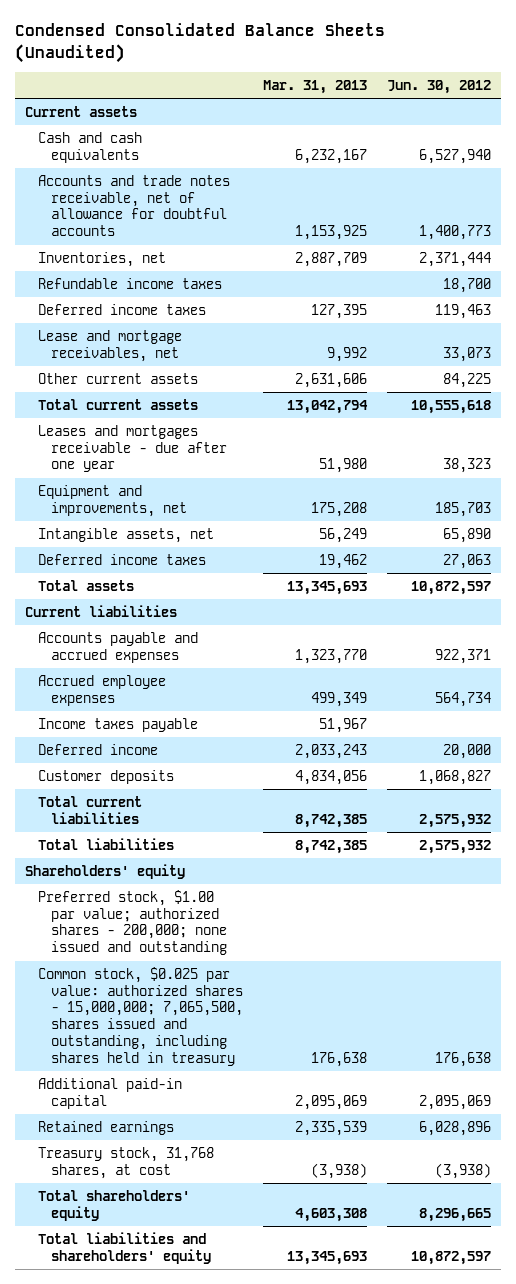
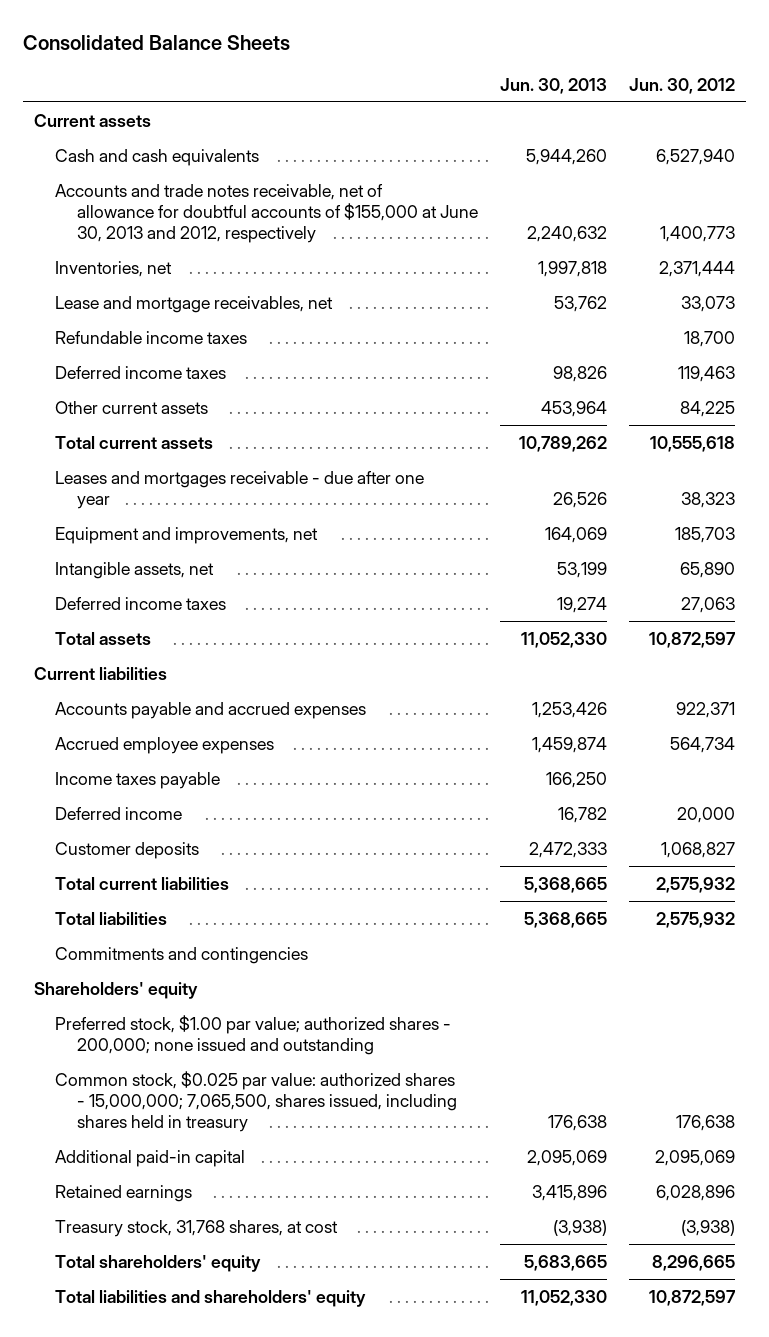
- Condensed Consolidated Balance Sheets (Unaudited)
+ Consolidated Balance Sheets
- | Mar. 31, 2013 | Jun. 30, 2012
+ | Jun. 30, 2013 | Jun. 30, 2012
- Accounts and trade notes receivable, net of allowance for doubtful accounts | 1,153,925 | 1,400,773
+ Accounts and trade notes receivable, net of allowance for doubtful accounts of $155,000 at June 30, 2013 and 2012, respectively | 2,240,632 | 1,400,773
moved up: Lease and mortgage receivables, net | 53,762 | 33,073
+ Commitments and contingencies
- Common stock, $0.025 par value: authorized shares - 15,000,000; 7,065,500, shares issued and outstanding, including shares held in treasury | 176,638 | 176,638
+ Common stock, $0.025 par value: authorized shares - 15,000,000; 7,065,500, shares issued, including shares held in treasury | 176,638 | 176,638

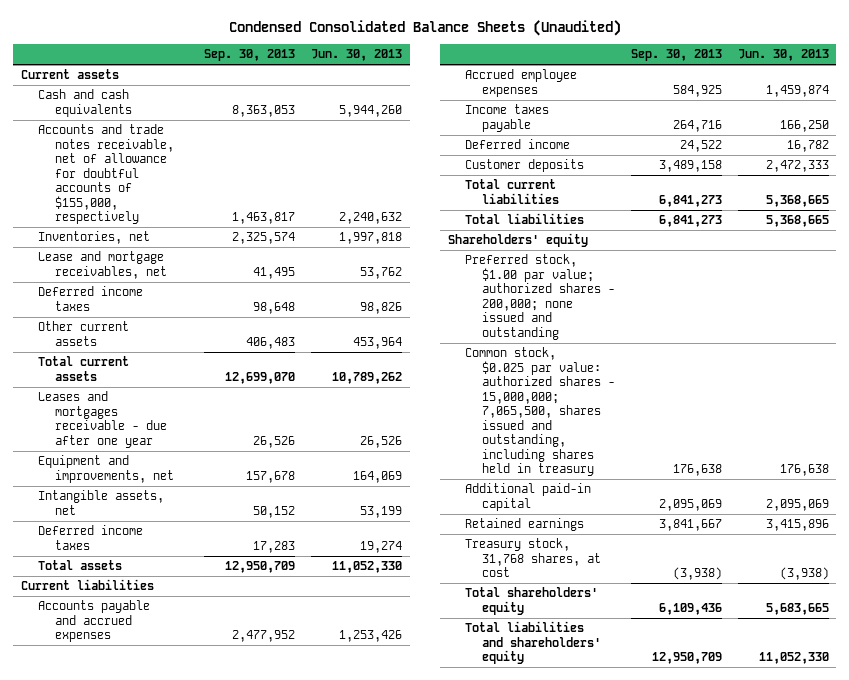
- Consolidated Balance Sheets
+ Condensed Consolidated Balance Sheets (Unaudited)
- | Jun. 30, 2013 | Jun. 30, 2012
+ | Sep. 30, 2013 | Jun. 30, 2013
- Accounts and trade notes receivable, net of allowance for doubtful accounts of $155,000 at June 30, 2013 and 2012, respectively | 2,240,632 | 1,400,773
+ Accounts and trade notes receivable, net of allowance for doubtful accounts of $155,000, respectively | 1,463,817 | 2,240,632
- Refundable income taxes | | 18,700
- Commitments and contingencies
- Common stock, $0.025 par value: authorized shares - 15,000,000; 7,065,500, shares issued, including shares held in treasury | 176,638 | 176,638
+ Common stock, $0.025 par value: authorized shares - 15,000,000; 7,065,500, shares issued and outstanding, including shares held in treasury | 176,638 | 176,638

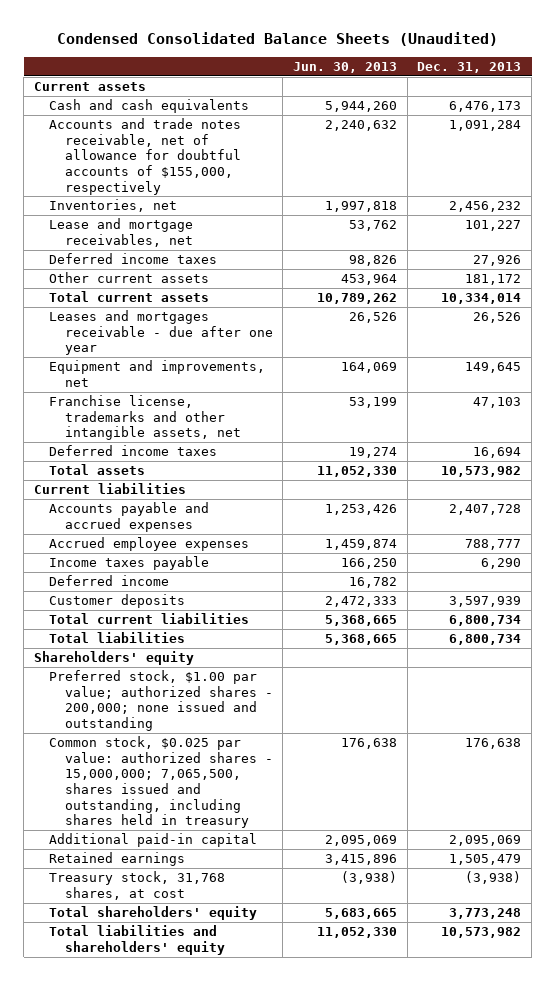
- | Sep. 30, 2013 | Jun. 30, 2013
+ | Jun. 30, 2013 | Dec. 31, 2013
- Intangible assets, net | 50,152 | 53,199
+ Franchise license, trademarks and other intangible assets, net | 53,199 | 47,103

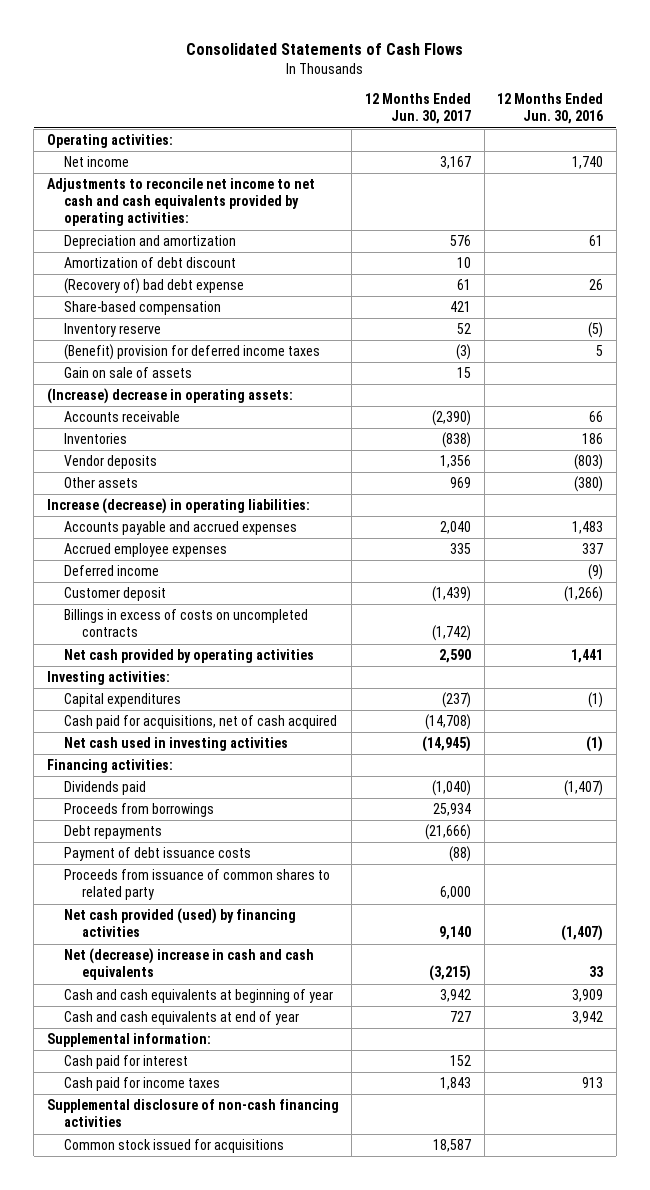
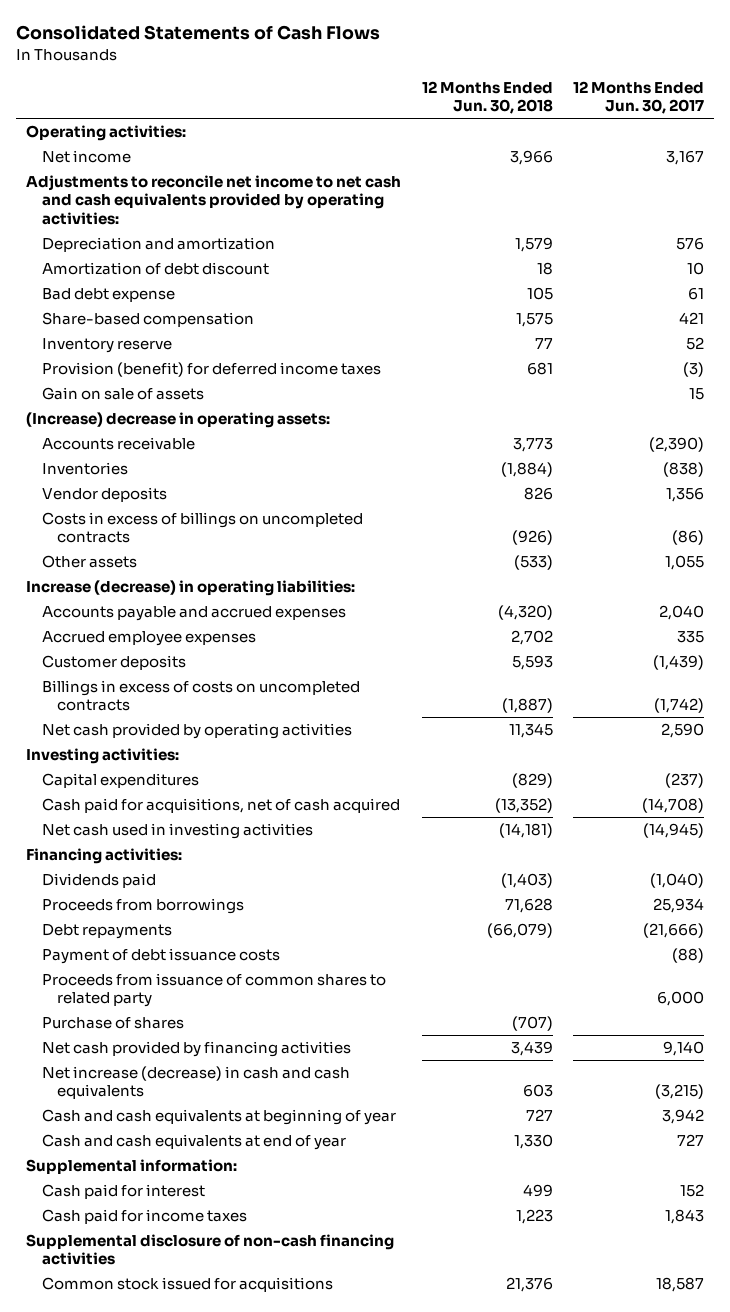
- | 12 Months Ended Jun. 30, 2017 | 12 Months Ended Jun. 30, 2016
+ | 12 Months Ended Jun. 30, 2018 | 12 Months Ended Jun. 30, 2017
- (Recovery of) bad debt expense | 61 | 26
+ Bad debt expense | 105 | 61
- (Benefit) provision for deferred income taxes | (3) | 5
+ Provision (benefit) for deferred income taxes | 681 | (3)
- Other assets | 969 | (380)
+ Costs in excess of billings on uncompleted contracts | (926) | (86)
+ Other assets | (533) | 1,055
- Deferred income | | (9)
- Customer deposit | (1,439) | (1,266)
+ Customer deposits | 5,593 | (1,439)
- Net cash provided (used) by financing activities | 9,140 | (1,407)
- Net (decrease) increase in cash and cash equivalents | (3,215) | 33
+ Purchase of shares | (707) |
+ Net cash provided by financing activities | 3,439 | 9,140
+ Net increase (decrease) in cash and cash equivalents | 603 | (3,215)

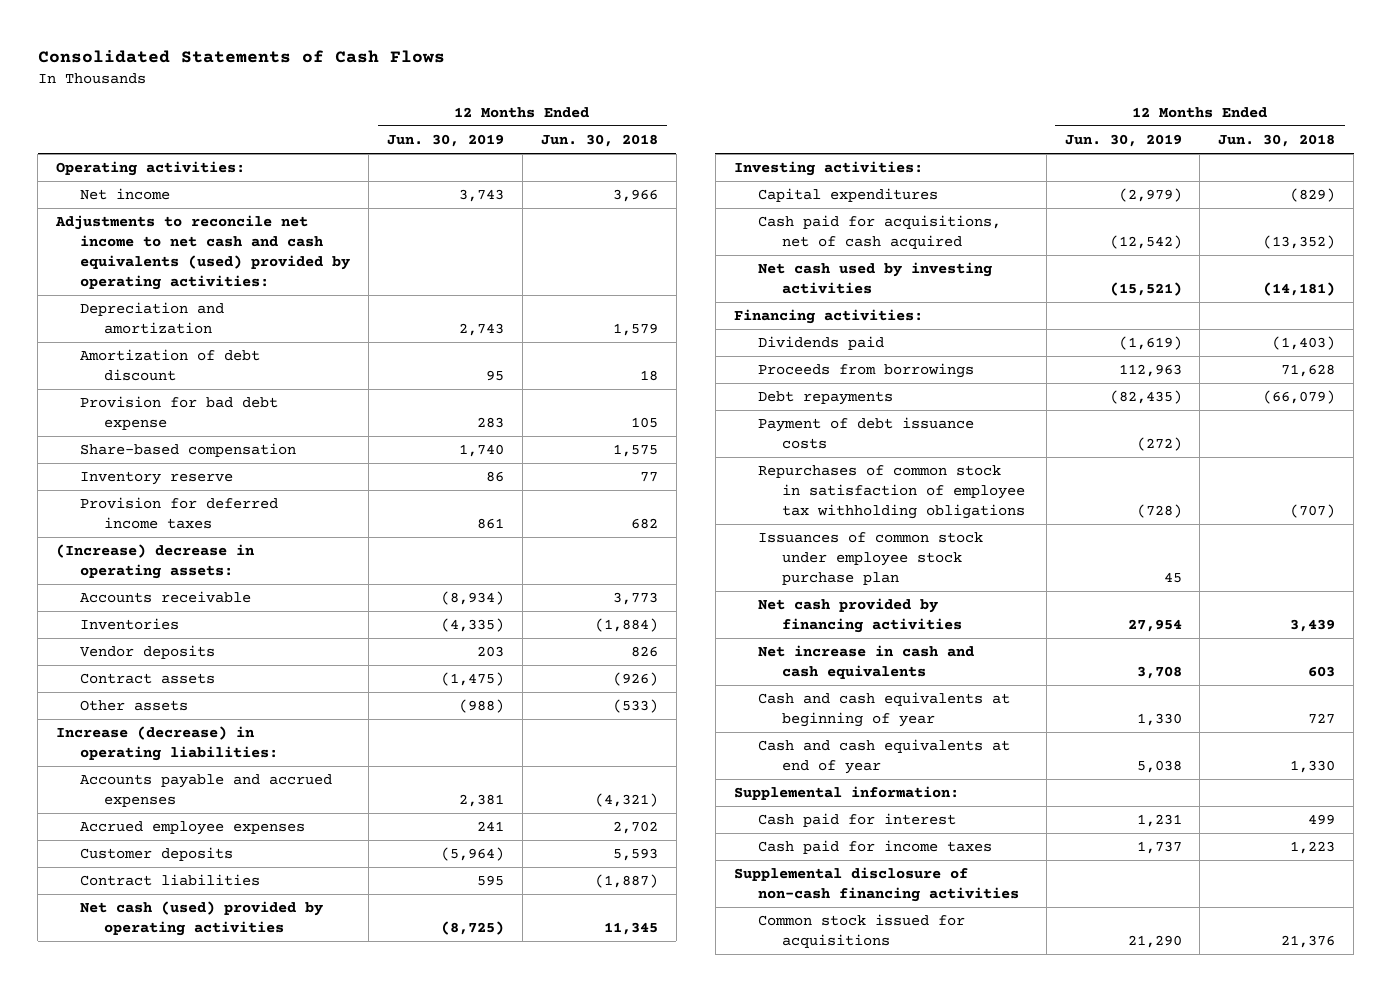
- | 12 Months Ended Jun. 30, 2018 | 12 Months Ended Jun. 30, 2017
+ | 12 Months Ended Jun. 30, 2019 | 12 Months Ended Jun. 30, 2018
- Adjustments to reconcile net income to net cash and cash equivalents provided by operating activities:
+ Adjustments to reconcile net income to net cash and cash equivalents (used) provided by operating activities:
- Bad debt expense | 105 | 61
+ Provision for bad debt expense | 283 | 105
- Provision (benefit) for deferred income taxes | 681 | (3)
- Gain on sale of assets | | 15
+ Provision for deferred income taxes | 861 | 682
- Costs in excess of billings on uncompleted contracts | (926) | (86)
+ Contract assets | (1,475) | (926)
- Accounts payable and accrued expenses | (4,320) | 2,040
+ Accounts payable and accrued expenses | 2,381 | (4,321)
- Billings in excess of costs on uncompleted contracts | (1,887) | (1,742)
- Net cash provided by operating activities | 11,345 | 2,590
+ Contract liabilities | 595 | (1,887)
+ Net cash (used) provided by operating activities | (8,725) | 11,345
- Net cash used in investing activities | (14,181) | (14,945)
+ Net cash used by investing activities | (15,521) | (14,181)
- Proceeds from issuance of common shares to related party | | 6,000
- Purchase of shares | (707) |
+ Repurchases of common stock in satisfaction of employee tax withholding obligations | (728) | (707)
+ Issuances of common stock under employee stock purchase plan | 45 |
- Net increase (decrease) in cash and cash equivalents | 603 | (3,215)
+ Net increase in cash and cash equivalents | 3,708 | 603

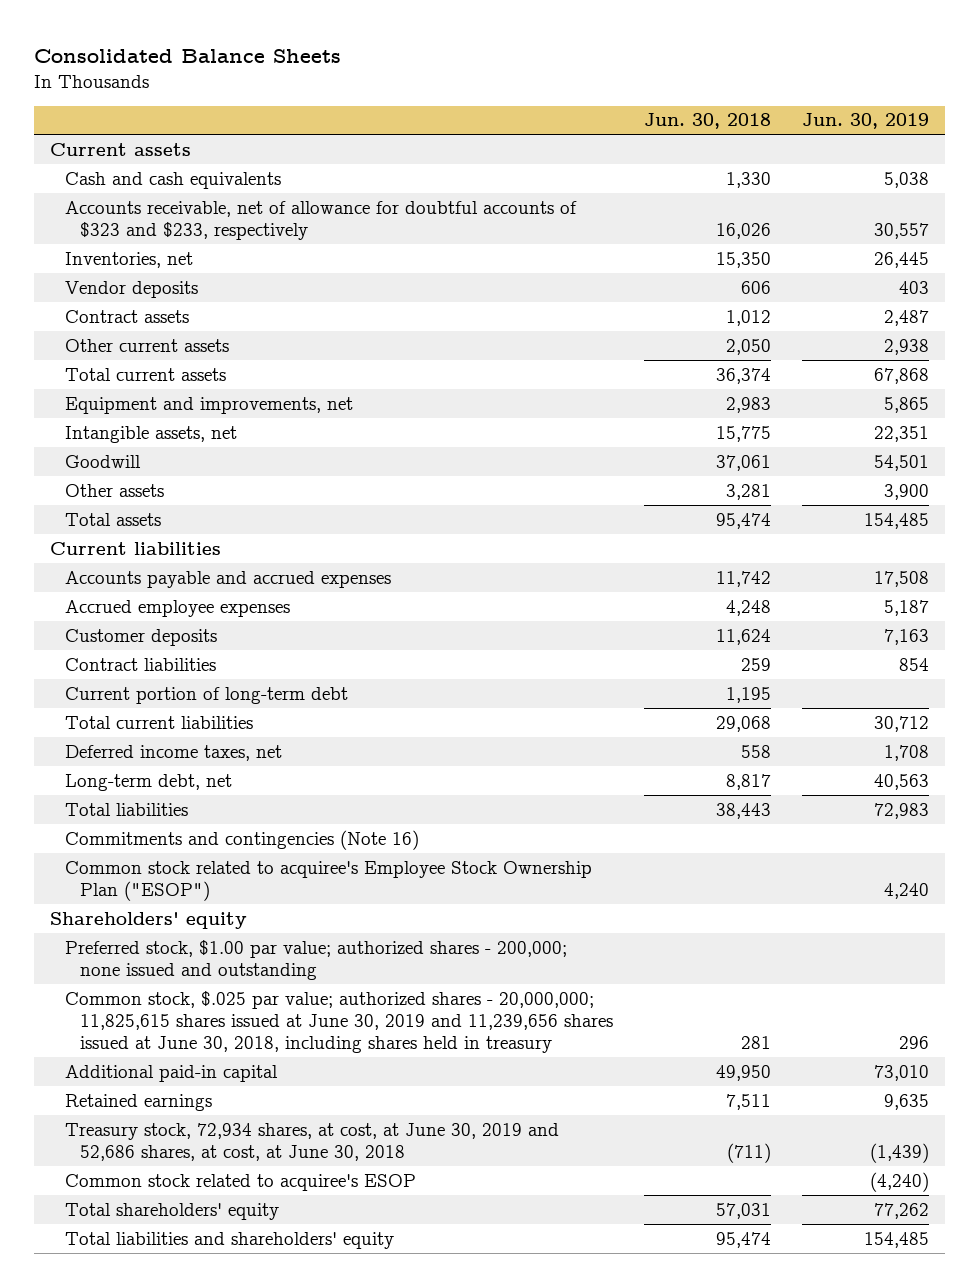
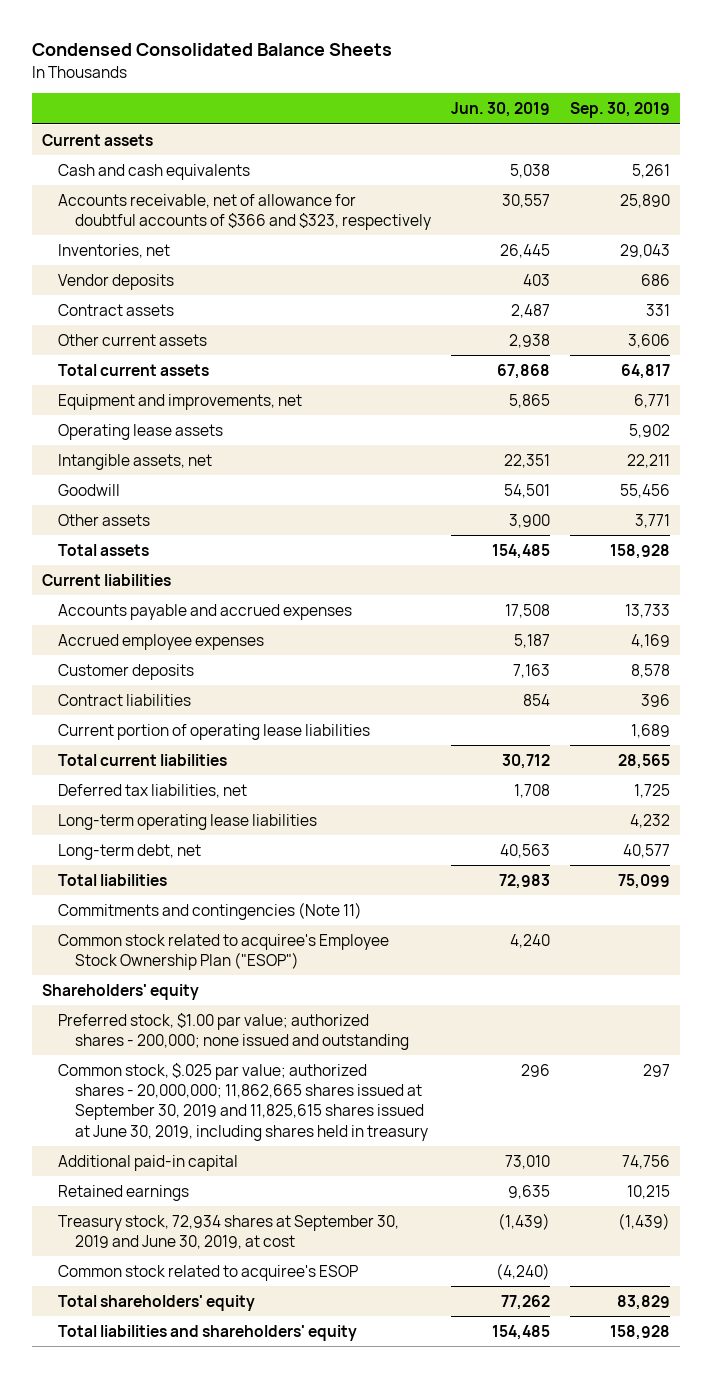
- Consolidated Balance Sheets
+ Condensed Consolidated Balance Sheets
- | Jun. 30, 2018 | Jun. 30, 2019
+ | Jun. 30, 2019 | Sep. 30, 2019
- Accounts receivable, net of allowance for doubtful accounts of $323 and $233, respectively | 16,026 | 30,557
+ Accounts receivable, net of allowance for doubtful accounts of $366 and $323, respectively | 30,557 | 25,890
+ Operating lease assets | | 5,902
- Current portion of long-term debt | 1,195 |
+ Current portion of operating lease liabilities | | 1,689
- Deferred income taxes, net | 558 | 1,708
+ Deferred tax liabilities, net | 1,708 | 1,725
+ Long-term operating lease liabilities | | 4,232
- Commitments and contingencies (Note 16)
+ Commitments and contingencies (Note 11)
- Common stock, $.025 par value; authorized shares - 20,000,000; 11,825,615 shares issued at June 30, 2019 and 11,239,656 shares issued at June 30, 2018, including shares held in treasury | 281 | 296
+ Common stock, $.025 par value; authorized shares - 20,000,000; 11,862,665 shares issued at September 30, 2019 and 11,825,615 shares issued at June 30, 2019, including shares held in treasury | 296 | 297
- Treasury stock, 72,934 shares, at cost, at June 30, 2019 and 52,686 shares, at cost, at June 30, 2018 | (711) | (1,439)
+ Treasury stock, 72,934 shares at September 30, 2019 and June 30, 2019, at cost | (1,439) | (1,439)

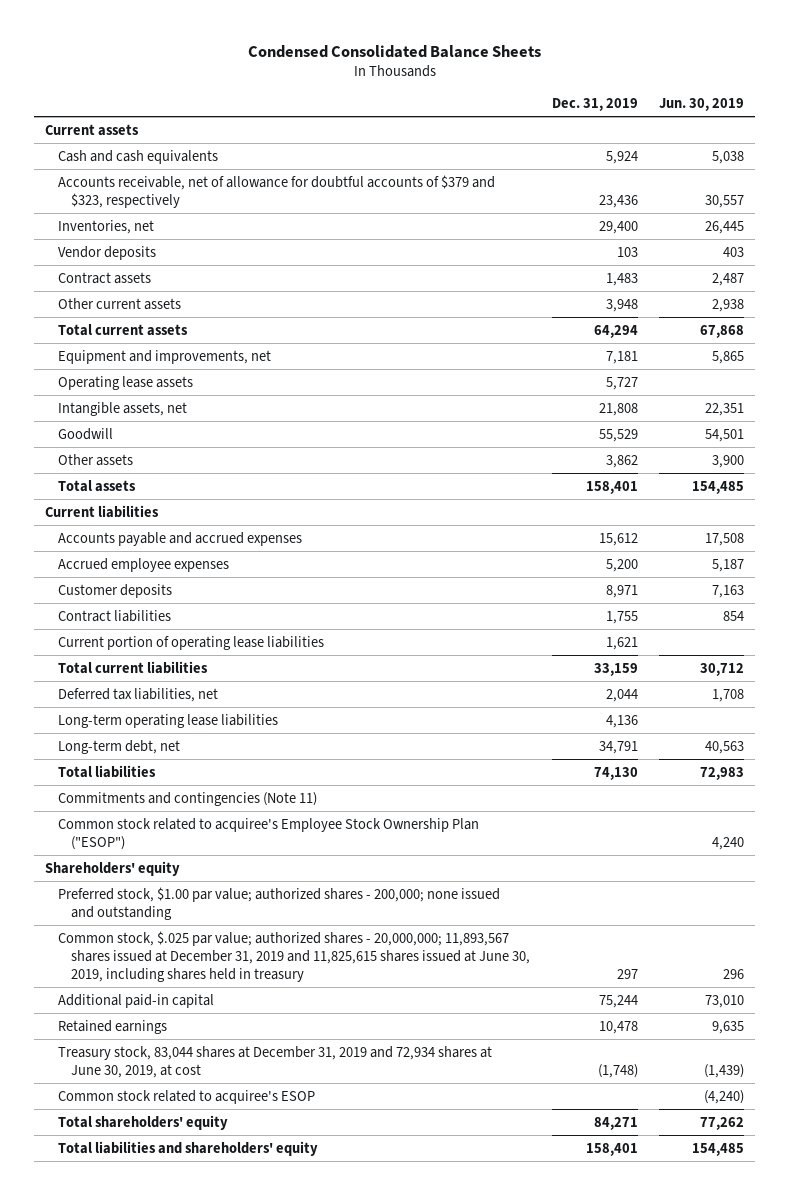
- | Jun. 30, 2019 | Sep. 30, 2019
+ | Dec. 31, 2019 | Jun. 30, 2019
- Accounts receivable, net of allowance for doubtful accounts of $366 and $323, respectively | 30,557 | 25,890
+ Accounts receivable, net of allowance for doubtful accounts of $379 and $323, respectively | 23,436 | 30,557
- Common stock, $.025 par value; authorized shares - 20,000,000; 11,862,665 shares issued at September 30, 2019 and 11,825,615 shares issued at June 30, 2019, including shares held in treasury | 296 | 297
+ Common stock, $.025 par value; authorized shares - 20,000,000; 11,893,567 shares issued at December 31, 2019 and 11,825,615 shares issued at June 30, 2019, including shares held in treasury | 297 | 296
- Treasury stock, 72,934 shares at September 30, 2019 and June 30, 2019, at cost | (1,439) | (1,439)
+ Treasury stock, 83,044 shares at December 31, 2019 and 72,934 shares at June 30, 2019, at cost | (1,748) | (1,439)

